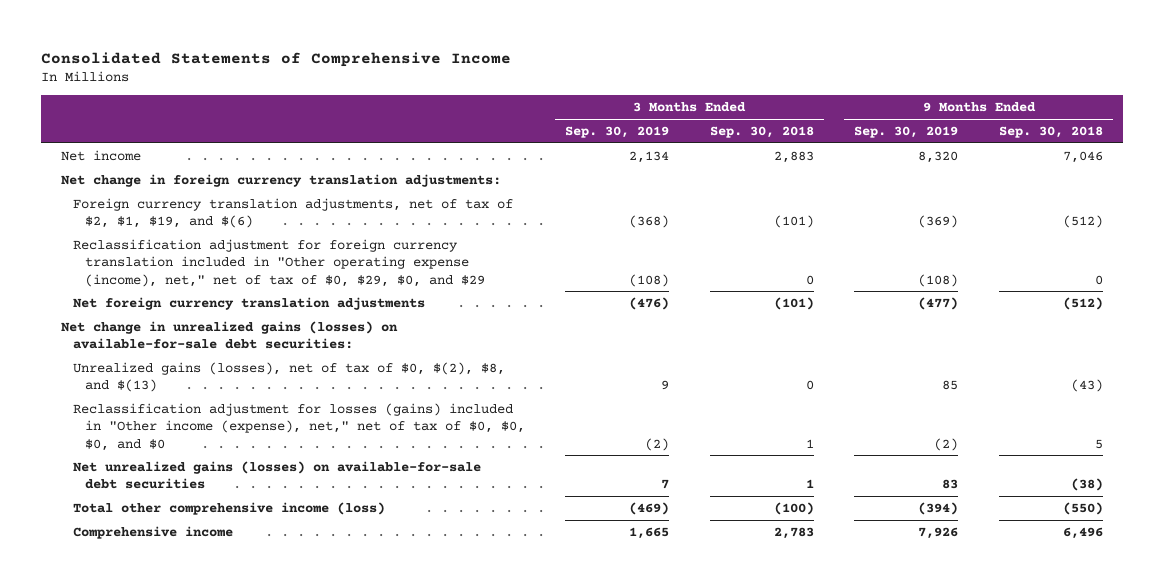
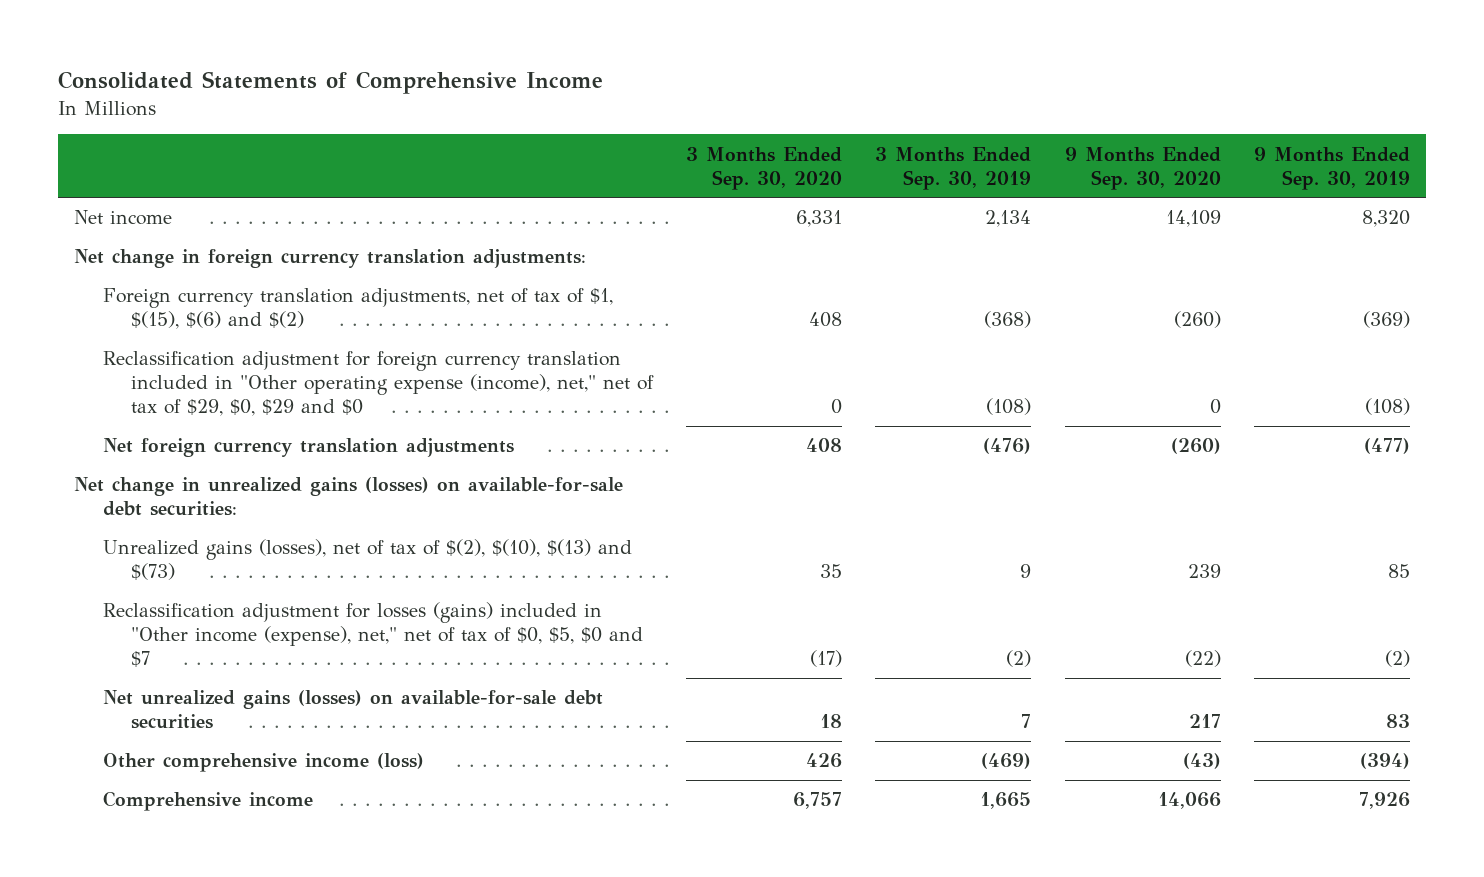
- | 3 Months Ended Sep. 30, 2019 | 3 Months Ended Sep. 30, 2018 | 9 Months Ended Sep. 30, 2019 | 9 Months Ended Sep. 30, 2018
+ | 3 Months Ended Sep. 30, 2020 | 3 Months Ended Sep. 30, 2019 | 9 Months Ended Sep. 30, 2020 | 9 Months Ended Sep. 30, 2019
- Foreign currency translation adjustments, net of tax of $2, $1, $19, and $(6) | (368) | (101) | (369) | (512)
- Reclassification adjustment for foreign currency translation included in "Other operating expense (income), net," net of tax of $0, $29, $0, and $29 | (108) | 0 | (108) | 0
+ Foreign currency translation adjustments, net of tax of $1, $(15), $(6) and $(2) | 408 | (368) | (260) | (369)
+ Reclassification adjustment for foreign currency translation included in "Other operating expense (income), net," net of tax of $29, $0, $29 and $0 | 0 | (108) | 0 | (108)
- Unrealized gains (losses), net of tax of $0, $(2), $8, and $(13) | 9 | 0 | 85 | (43)
- Reclassification adjustment for losses (gains) included in "Other income (expense), net," net of tax of $0, $0, $0, and $0 | (2) | 1 | (2) | 5
+ Unrealized gains (losses), net of tax of $(2), $(10), $(13) and $(73) | 35 | 9 | 239 | 85
+ Reclassification adjustment for losses (gains) included in "Other income (expense), net," net of tax of $0, $5, $0 and $7 | (17) | (2) | (22) | (2)
- Total other comprehensive income (loss) | (469) | (100) | (394) | (550)
+ Other comprehensive income (loss) | 426 | (469) | (43) | (394)

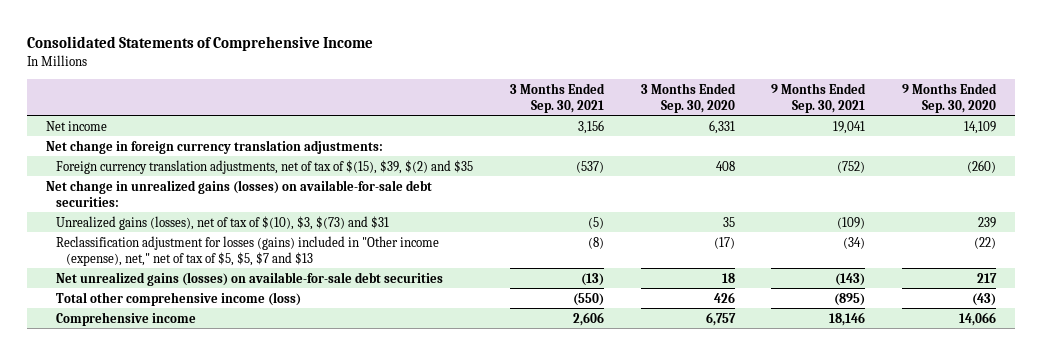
- | 3 Months Ended Sep. 30, 2020 | 3 Months Ended Sep. 30, 2019 | 9 Months Ended Sep. 30, 2020 | 9 Months Ended Sep. 30, 2019
+ | 3 Months Ended Sep. 30, 2021 | 3 Months Ended Sep. 30, 2020 | 9 Months Ended Sep. 30, 2021 | 9 Months Ended Sep. 30, 2020
- Foreign currency translation adjustments, net of tax of $1, $(15), $(6) and $(2) | 408 | (368) | (260) | (369)
- Reclassification adjustment for foreign currency translation included in "Other operating expense (income), net," net of tax of $29, $0, $29 and $0 | 0 | (108) | 0 | (108)
- Net foreign currency translation adjustments | 408 | (476) | (260) | (477)
+ Foreign currency translation adjustments, net of tax of $(15), $39, $(2) and $35 | (537) | 408 | (752) | (260)
- Unrealized gains (losses), net of tax of $(2), $(10), $(13) and $(73) | 35 | 9 | 239 | 85
- Reclassification adjustment for losses (gains) included in "Other income (expense), net," net of tax of $0, $5, $0 and $7 | (17) | (2) | (22) | (2)
+ Unrealized gains (losses), net of tax of $(10), $3, $(73) and $31 | (5) | 35 | (109) | 239
+ Reclassification adjustment for losses (gains) included in "Other income (expense), net," net of tax of $5, $5, $7 and $13 | (8) | (17) | (34) | (22)
- Other comprehensive income (loss) | 426 | (469) | (43) | (394)
+ Total other comprehensive income (loss) | (550) | 426 | (895) | (43)

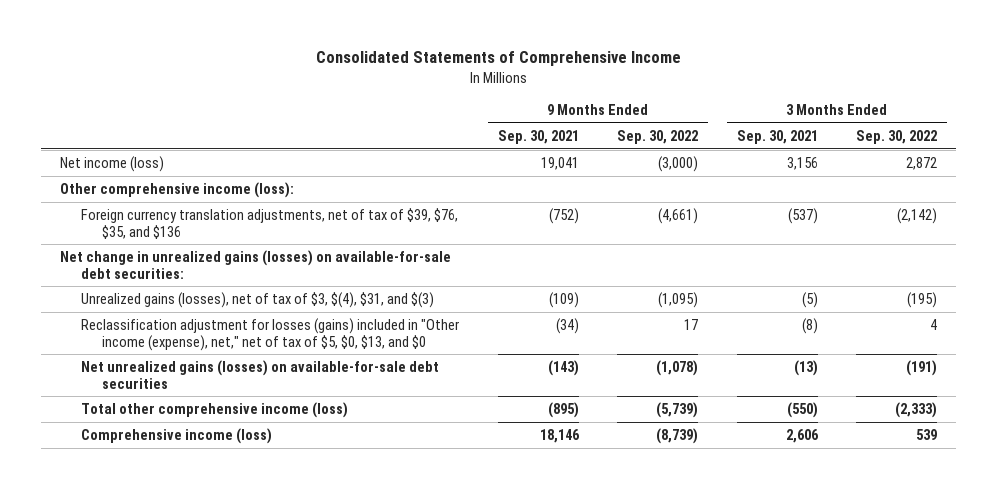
- | 3 Months Ended Sep. 30, 2021 | 3 Months Ended Sep. 30, 2020 | 9 Months Ended Sep. 30, 2021 | 9 Months Ended Sep. 30, 2020
+ | 9 Months Ended Sep. 30, 2021 | 9 Months Ended Sep. 30, 2022 | 3 Months Ended Sep. 30, 2021 | 3 Months Ended Sep. 30, 2022
- Net income | 3,156 | 6,331 | 19,041 | 14,109
- Net change in foreign currency translation adjustments:
- Foreign currency translation adjustments, net of tax of $(15), $39, $(2) and $35 | (537) | 408 | (752) | (260)
+ Net income (loss) | 19,041 | (3,000) | 3,156 | 2,872
+ Other comprehensive income (loss):
+ Foreign currency translation adjustments, net of tax of $39, $76, $35, and $136 | (752) | (4,661) | (537) | (2,142)
- Unrealized gains (losses), net of tax of $(10), $3, $(73) and $31 | (5) | 35 | (109) | 239
- Reclassification adjustment for losses (gains) included in "Other income (expense), net," net of tax of $5, $5, $7 and $13 | (8) | (17) | (34) | (22)
+ Unrealized gains (losses), net of tax of $3, $(4), $31, and $(3) | (109) | (1,095) | (5) | (195)
+ Reclassification adjustment for losses (gains) included in "Other income (expense), net," net of tax of $5, $0, $13, and $0 | (34) | 17 | (8) | 4
- Comprehensive income | 2,606 | 6,757 | 18,146 | 14,066
+ Comprehensive income (loss) | 18,146 | (8,739) | 2,606 | 539

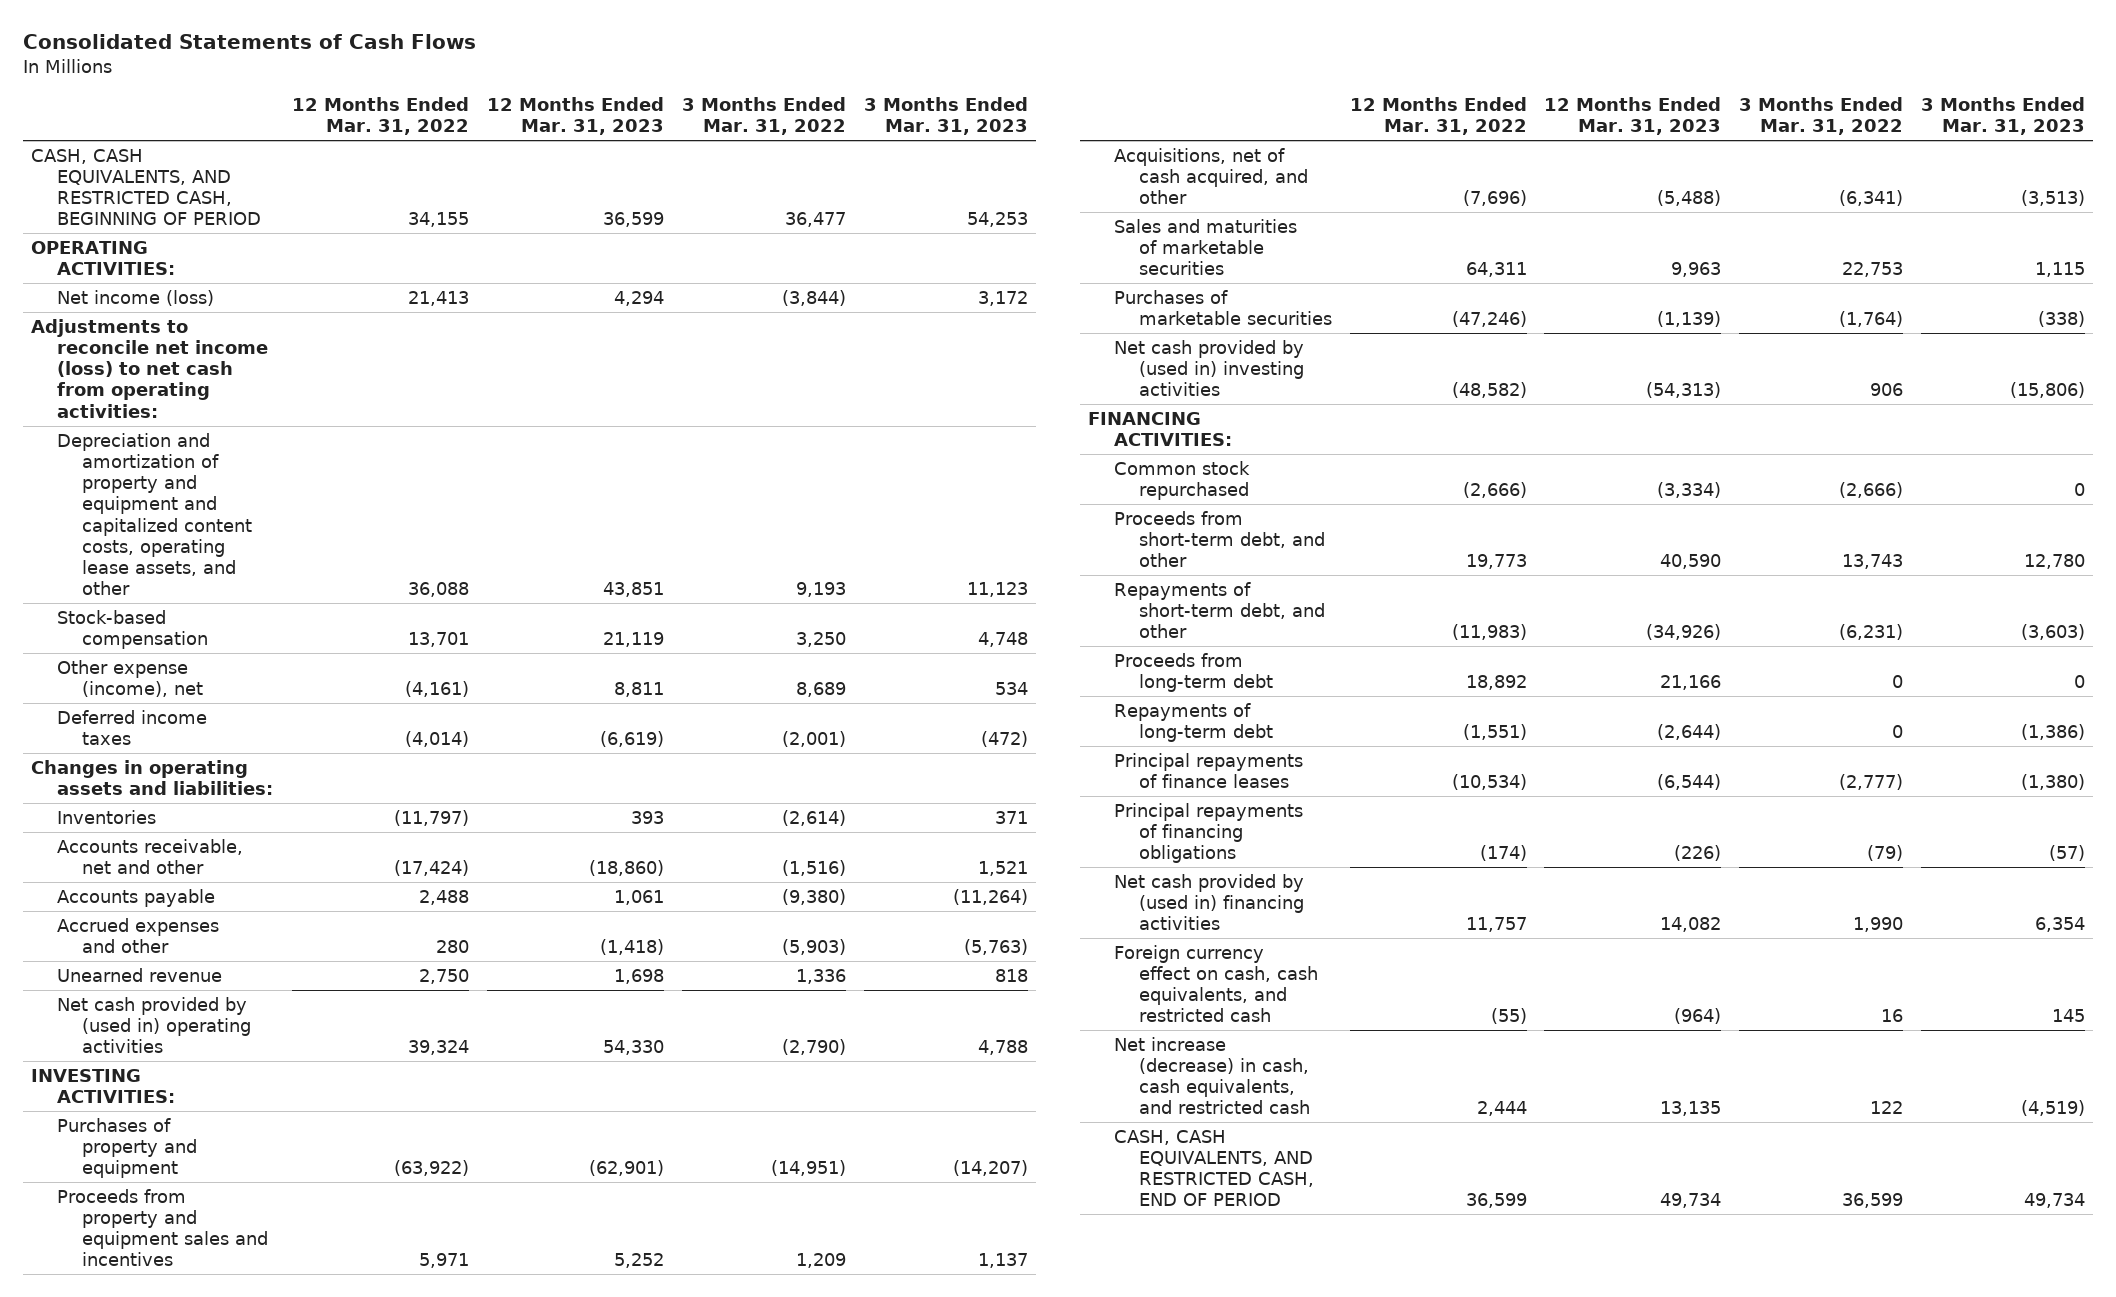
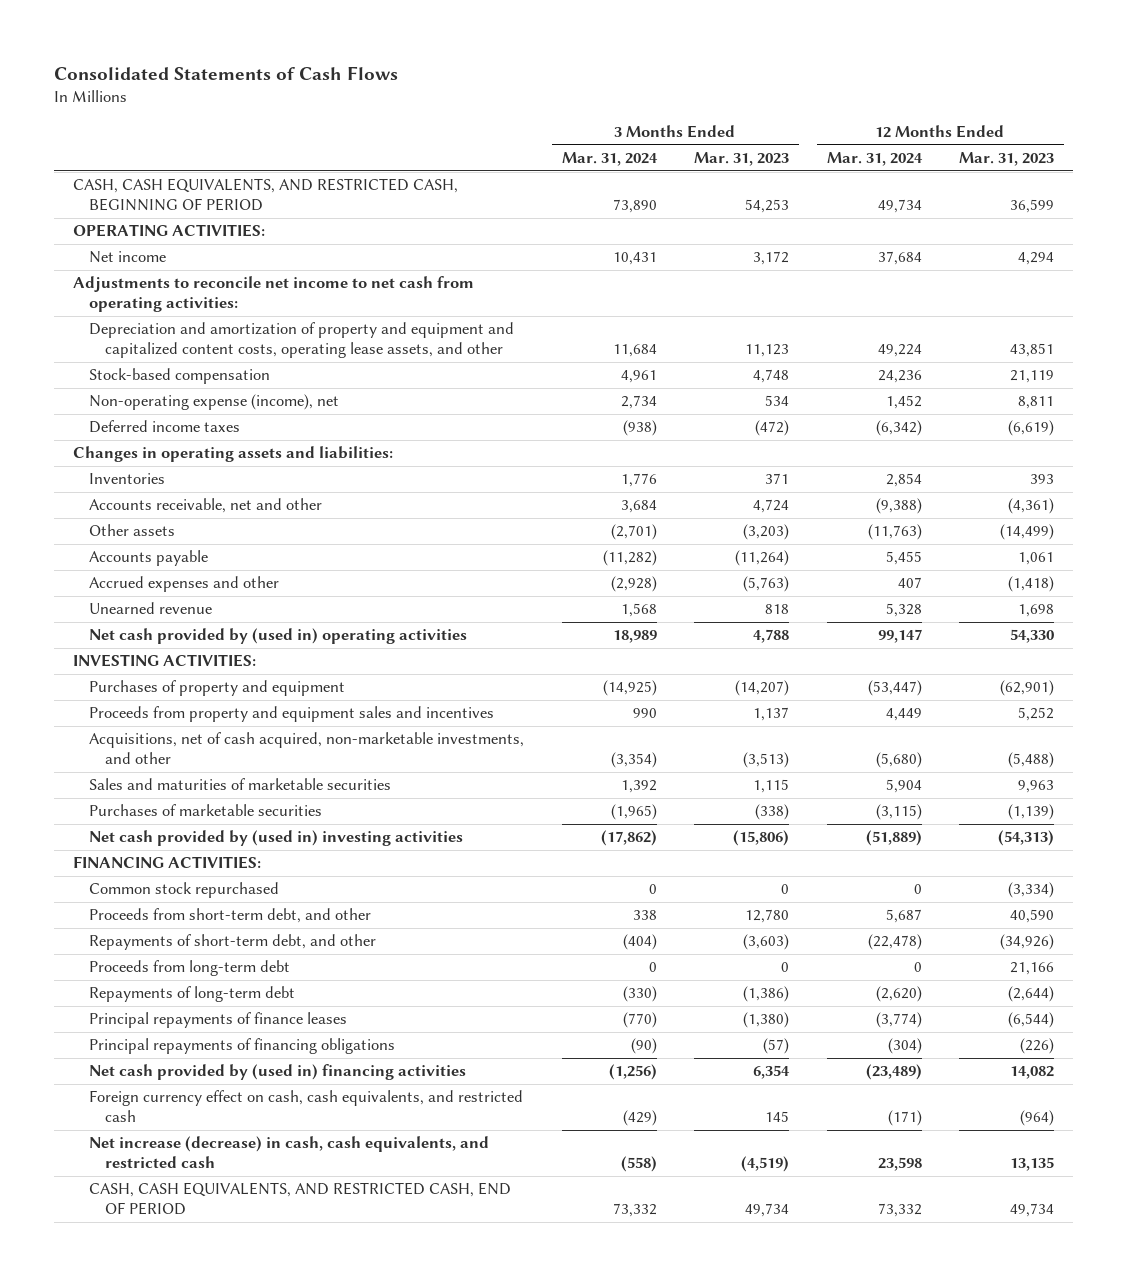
- | 12 Months Ended Mar. 31, 2022 | 12 Months Ended Mar. 31, 2023 | 3 Months Ended Mar. 31, 2022 | 3 Months Ended Mar. 31, 2023
+ | 3 Months Ended Mar. 31, 2024 | 3 Months Ended Mar. 31, 2023 | 12 Months Ended Mar. 31, 2024 | 12 Months Ended Mar. 31, 2023
- Net income (loss) | 21,413 | 4,294 | (3,844) | 3,172
- Adjustments to reconcile net income (loss) to net cash from operating activities:
+ Net income | 10,431 | 3,172 | 37,684 | 4,294
+ Adjustments to reconcile net income to net cash from operating activities:
- Other expense (income), net | (4,161) | 8,811 | 8,689 | 534
+ Non-operating expense (income), net | 2,734 | 534 | 1,452 | 8,811
- Accounts receivable, net and other | (17,424) | (18,860) | (1,516) | 1,521
+ Accounts receivable, net and other | 3,684 | 4,724 | (9,388) | (4,361)
+ Other assets | (2,701) | (3,203) | (11,763) | (14,499)
- Acquisitions, net of cash acquired, and other | (7,696) | (5,488) | (6,341) | (3,513)
+ Acquisitions, net of cash acquired, non-marketable investments, and other | (3,354) | (3,513) | (5,680) | (5,488)

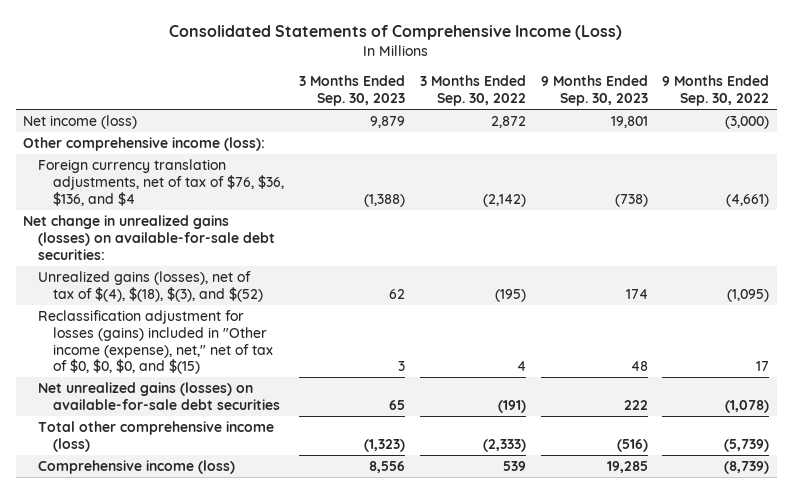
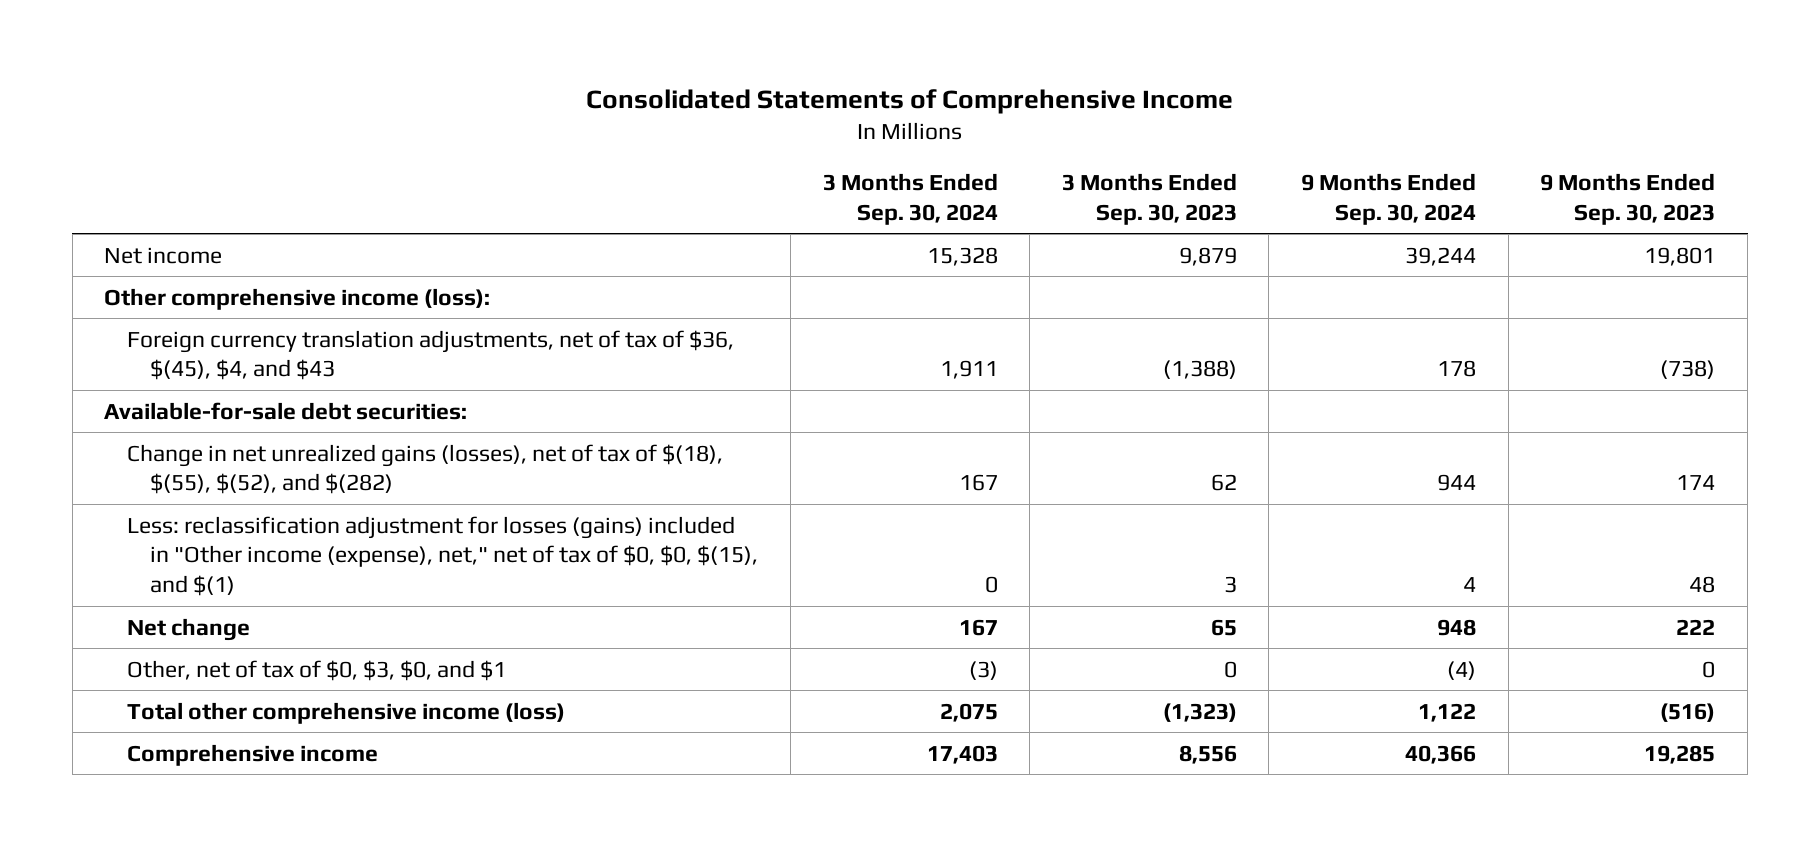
- Consolidated Statements of Comprehensive Income (Loss)
+ Consolidated Statements of Comprehensive Income
- | 3 Months Ended Sep. 30, 2023 | 3 Months Ended Sep. 30, 2022 | 9 Months Ended Sep. 30, 2023 | 9 Months Ended Sep. 30, 2022
+ | 3 Months Ended Sep. 30, 2024 | 3 Months Ended Sep. 30, 2023 | 9 Months Ended Sep. 30, 2024 | 9 Months Ended Sep. 30, 2023
- Net income (loss) | 9,879 | 2,872 | 19,801 | (3,000)
+ Net income | 15,328 | 9,879 | 39,244 | 19,801
- Foreign currency translation adjustments, net of tax of $76, $36, $136, and $4 | (1,388) | (2,142) | (738) | (4,661)
- Net change in unrealized gains (losses) on available-for-sale debt securities:
- Unrealized gains (losses), net of tax of $(4), $(18), $(3), and $(52) | 62 | (195) | 174 | (1,095)
- Reclassification adjustment for losses (gains) included in "Other income (expense), net," net of tax of $0, $0, $0, and $(15) | 3 | 4 | 48 | 17
- Net unrealized gains (losses) on available-for-sale debt securities | 65 | (191) | 222 | (1,078)
+ Foreign currency translation adjustments, net of tax of $36, $(45), $4, and $43 | 1,911 | (1,388) | 178 | (738)
+ Available-for-sale debt securities:
+ Change in net unrealized gains (losses), net of tax of $(18), $(55), $(52), and $(282) | 167 | 62 | 944 | 174
+ Less: reclassification adjustment for losses (gains) included in "Other income (expense), net," net of tax of $0, $0, $(15), and $(1) | 0 | 3 | 4 | 48
+ Net change | 167 | 65 | 948 | 222
+ Other, net of tax of $0, $3, $0, and $1 | (3) | 0 | (4) | 0
- Comprehensive income (loss) | 8,556 | 539 | 19,285 | (8,739)
+ Comprehensive income | 17,403 | 8,556 | 40,366 | 19,285

